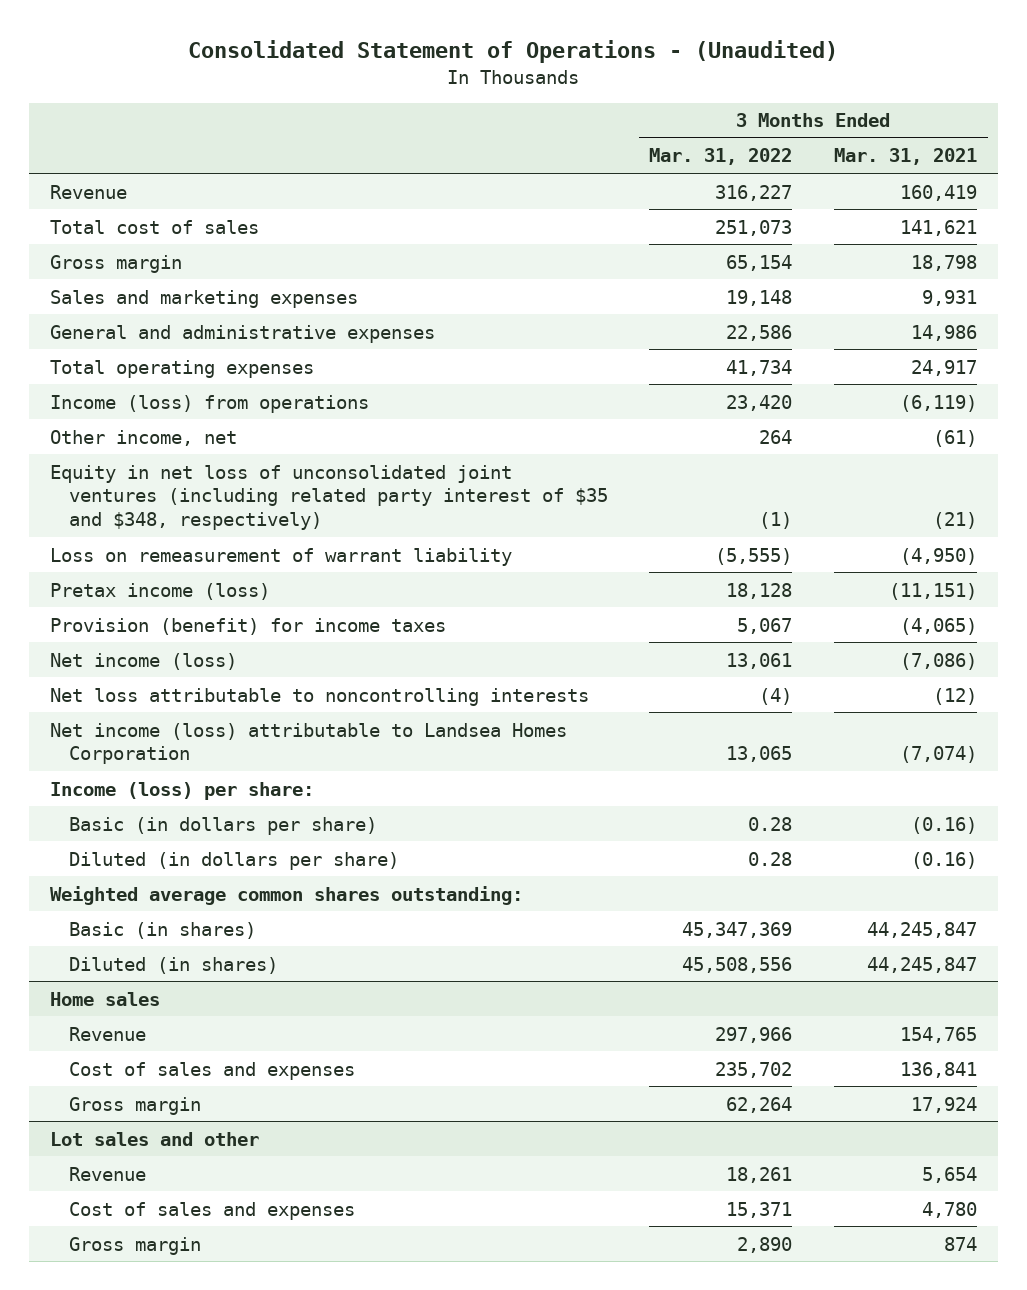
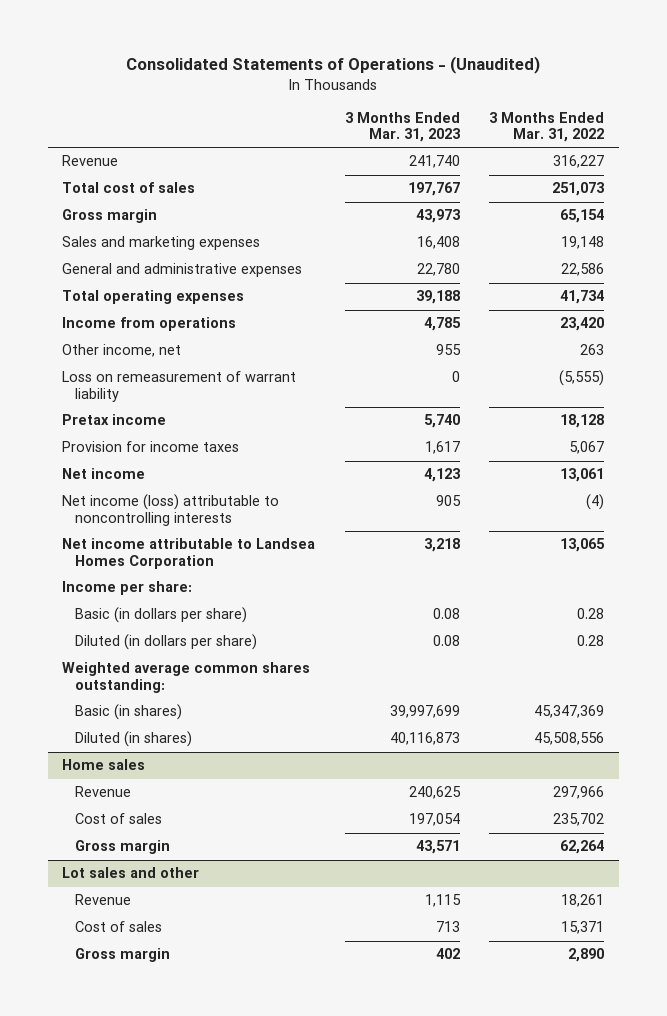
- Consolidated Statement of Operations - (Unaudited)
+ Consolidated Statements of Operations - (Unaudited)
- | 3 Months Ended Mar. 31, 2022 | 3 Months Ended Mar. 31, 2021
+ | 3 Months Ended Mar. 31, 2023 | 3 Months Ended Mar. 31, 2022
- Income (loss) from operations | 23,420 | (6,119)
- Other income, net | 264 | (61)
- Equity in net loss of unconsolidated joint ventures (including related party interest of $35 and $348, respectively) | (1) | (21)
+ Income from operations | 4,785 | 23,420
+ Other income, net | 955 | 263
- Pretax income (loss) | 18,128 | (11,151)
- Provision (benefit) for income taxes | 5,067 | (4,065)
- Net income (loss) | 13,061 | (7,086)
- Net loss attributable to noncontrolling interests | (4) | (12)
- Net income (loss) attributable to Landsea Homes Corporation | 13,065 | (7,074)
- Income (loss) per share:
+ Pretax income | 5,740 | 18,128
+ Provision for income taxes | 1,617 | 5,067
+ Net income | 4,123 | 13,061
+ Net income (loss) attributable to noncontrolling interests | 905 | (4)
+ Net income attributable to Landsea Homes Corporation | 3,218 | 13,065
+ Income per share:
@ Home sales
- Cost of sales and expenses | 235,702 | 136,841
+ Cost of sales | 197,054 | 235,702
@ Lot sales and other
- Cost of sales and expenses | 15,371 | 4,780
+ Cost of sales | 713 | 15,371

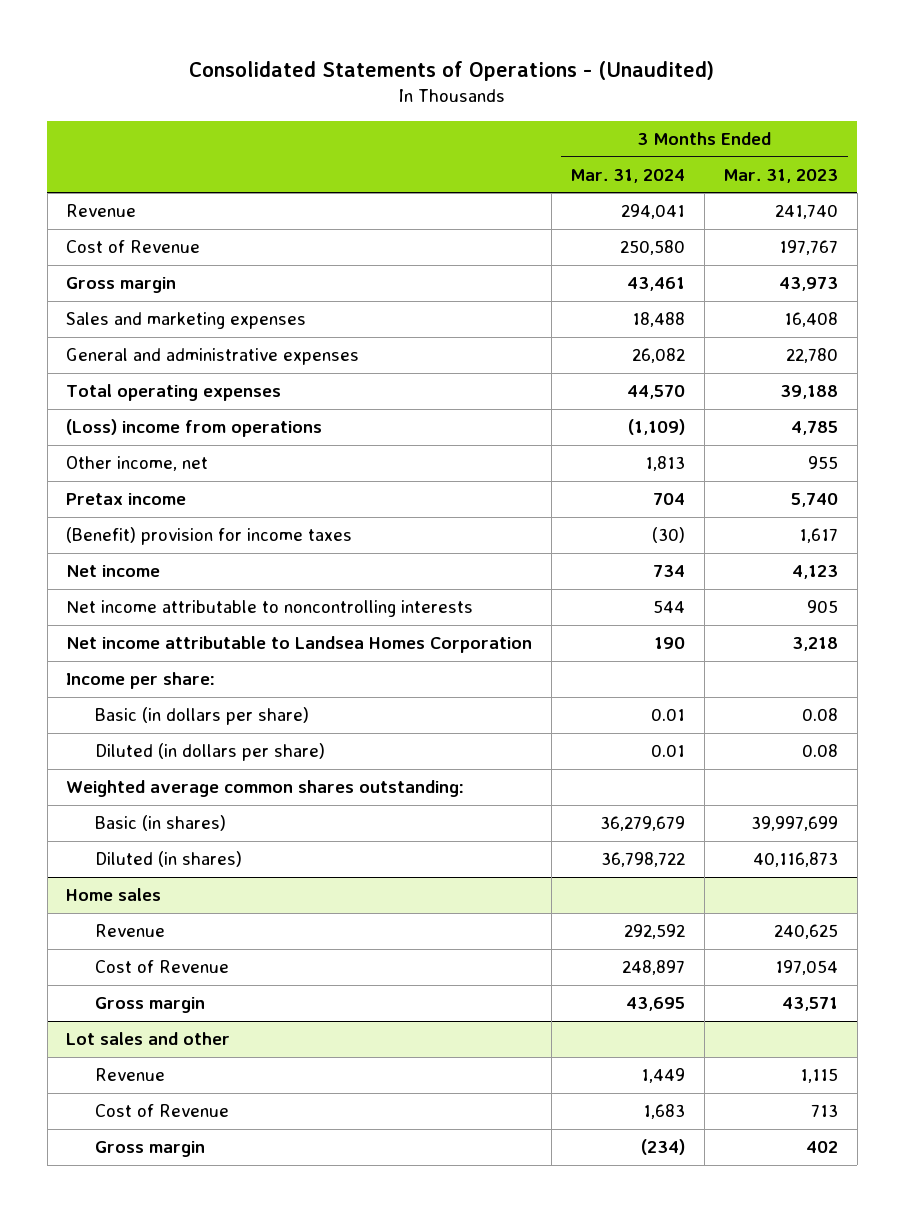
- | 3 Months Ended Mar. 31, 2023 | 3 Months Ended Mar. 31, 2022
+ | 3 Months Ended Mar. 31, 2024 | 3 Months Ended Mar. 31, 2023
- Total cost of sales | 197,767 | 251,073
+ Cost of Revenue | 250,580 | 197,767
- Income from operations | 4,785 | 23,420
+ (Loss) income from operations | (1,109) | 4,785
- Loss on remeasurement of warrant liability | 0 | (5,555)
- Provision for income taxes | 1,617 | 5,067
+ (Benefit) provision for income taxes | (30) | 1,617
- Net income (loss) attributable to noncontrolling interests | 905 | (4)
+ Net income attributable to noncontrolling interests | 544 | 905
@ Home sales
- Cost of sales | 197,054 | 235,702
+ Cost of Revenue | 248,897 | 197,054
@ Lot sales and other
- Cost of sales | 713 | 15,371
+ Cost of Revenue | 1,683 | 713

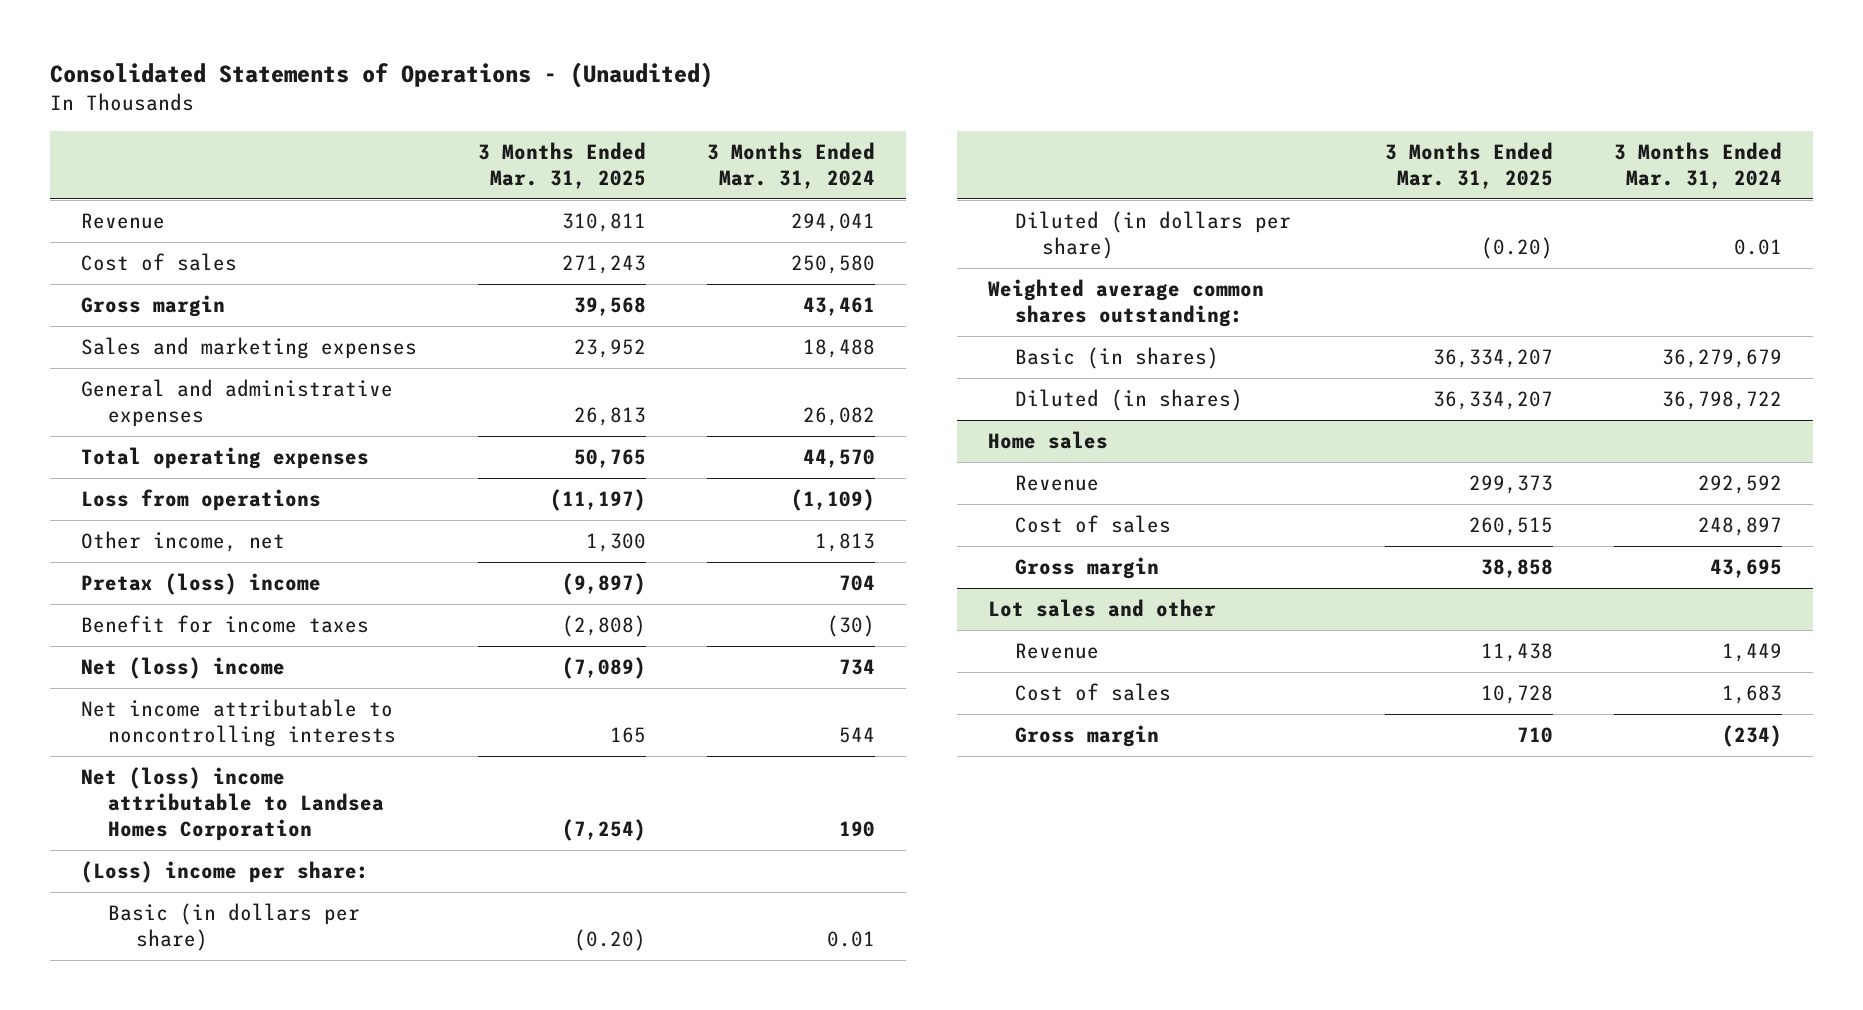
- | 3 Months Ended Mar. 31, 2024 | 3 Months Ended Mar. 31, 2023
+ | 3 Months Ended Mar. 31, 2025 | 3 Months Ended Mar. 31, 2024
- Cost of Revenue | 250,580 | 197,767
+ Cost of sales | 271,243 | 250,580
- (Loss) income from operations | (1,109) | 4,785
+ Loss from operations | (11,197) | (1,109)
- Pretax income | 704 | 5,740
- (Benefit) provision for income taxes | (30) | 1,617
- Net income | 734 | 4,123
+ Pretax (loss) income | (9,897) | 704
+ Benefit for income taxes | (2,808) | (30)
+ Net (loss) income | (7,089) | 734
- Net income attributable to Landsea Homes Corporation | 190 | 3,218
- Income per share:
+ Net (loss) income attributable to Landsea Homes Corporation | (7,254) | 190
+ (Loss) income per share:
@ Home sales
- Cost of Revenue | 248,897 | 197,054
+ Cost of sales | 260,515 | 248,897
@ Lot sales and other
- Cost of Revenue | 1,683 | 713
+ Cost of sales | 10,728 | 1,683

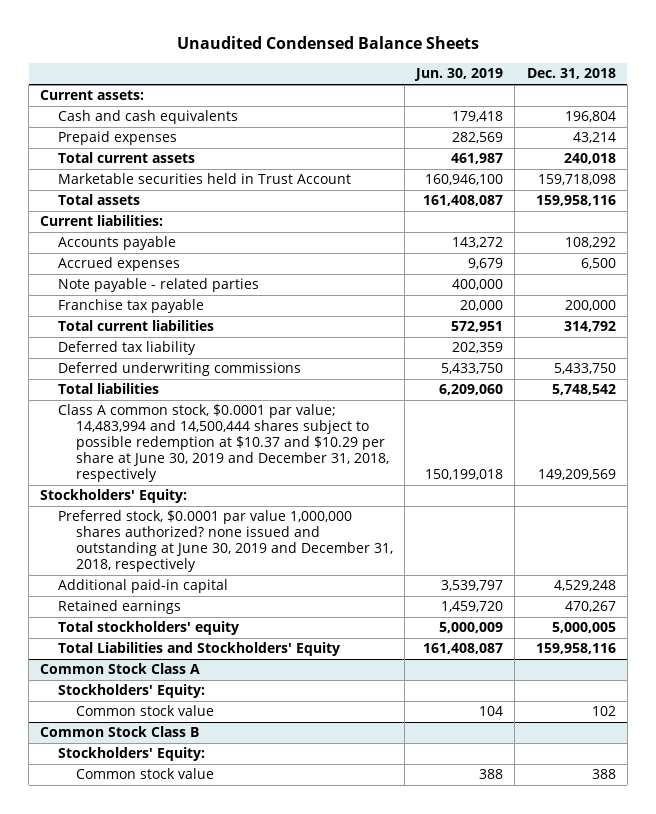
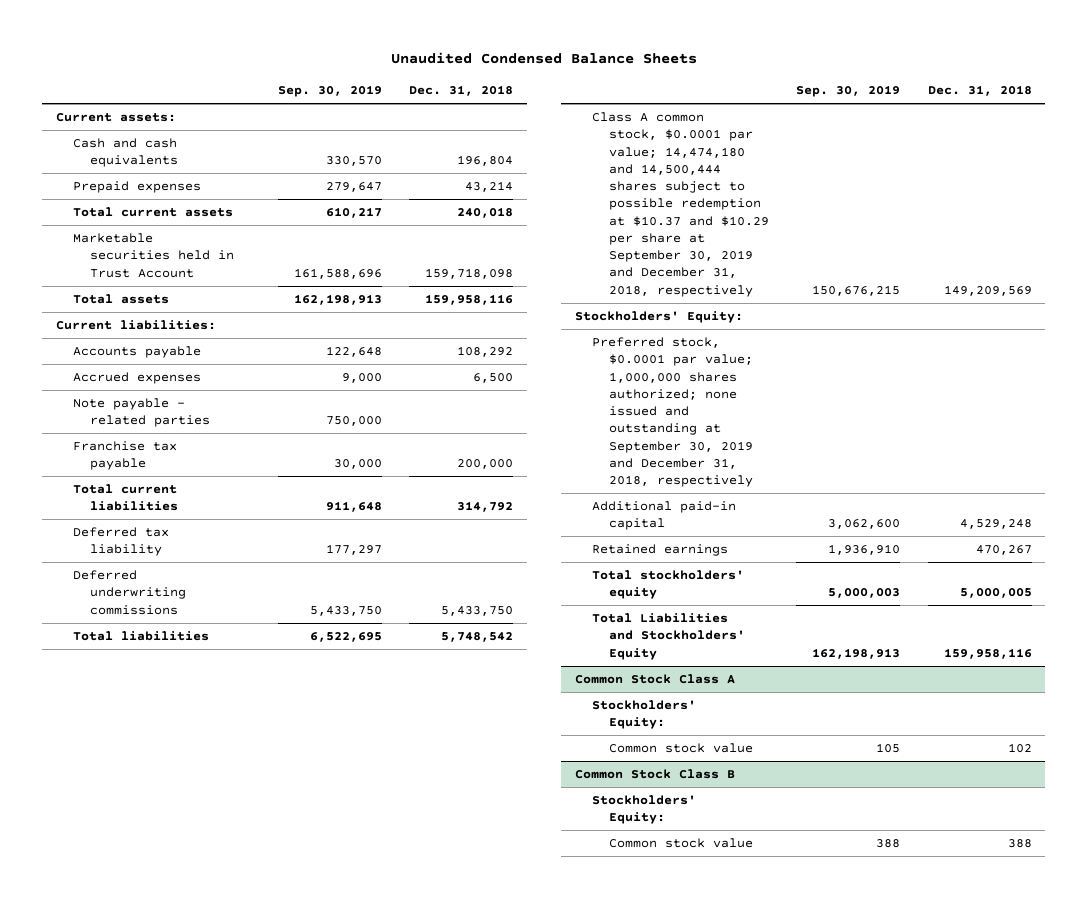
- | Jun. 30, 2019 | Dec. 31, 2018
+ | Sep. 30, 2019 | Dec. 31, 2018
- Class A common stock, $0.0001 par value; 14,483,994 and 14,500,444 shares subject to possible redemption at $10.37 and $10.29 per share at June 30, 2019 and December 31, 2018, respectively | 150,199,018 | 149,209,569
+ Class A common stock, $0.0001 par value; 14,474,180 and 14,500,444 shares subject to possible redemption at $10.37 and $10.29 per share at September 30, 2019 and December 31, 2018, respectively | 150,676,215 | 149,209,569
- Preferred stock, $0.0001 par value 1,000,000 shares authorized? none issued and outstanding at June 30, 2019 and December 31, 2018, respectively
+ Preferred stock, $0.0001 par value; 1,000,000 shares authorized; none issued and outstanding at September 30, 2019 and December 31, 2018, respectively

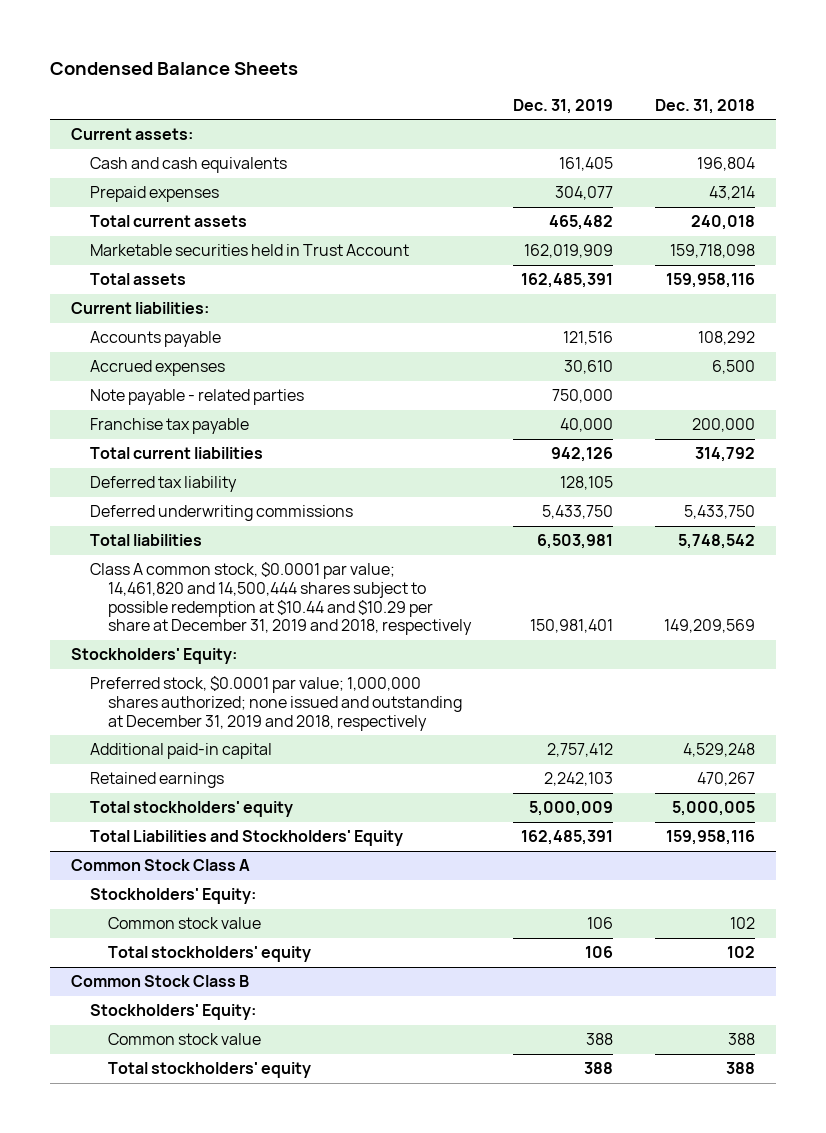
- Unaudited Condensed Balance Sheets
+ Condensed Balance Sheets
- | Sep. 30, 2019 | Dec. 31, 2018
+ | Dec. 31, 2019 | Dec. 31, 2018
- Class A common stock, $0.0001 par value; 14,474,180 and 14,500,444 shares subject to possible redemption at $10.37 and $10.29 per share at September 30, 2019 and December 31, 2018, respectively | 150,676,215 | 149,209,569
+ Class A common stock, $0.0001 par value; 14,461,820 and 14,500,444 shares subject to possible redemption at $10.44 and $10.29 per share at December 31, 2019 and 2018, respectively | 150,981,401 | 149,209,569
- Preferred stock, $0.0001 par value; 1,000,000 shares authorized; none issued and outstanding at September 30, 2019 and December 31, 2018, respectively
+ Preferred stock, $0.0001 par value; 1,000,000 shares authorized; none issued and outstanding at December 31, 2019 and 2018, respectively
@ Common Stock Class A
+ Total stockholders' equity | 106 | 102
@ Common Stock Class B
+ Total stockholders' equity | 388 | 388

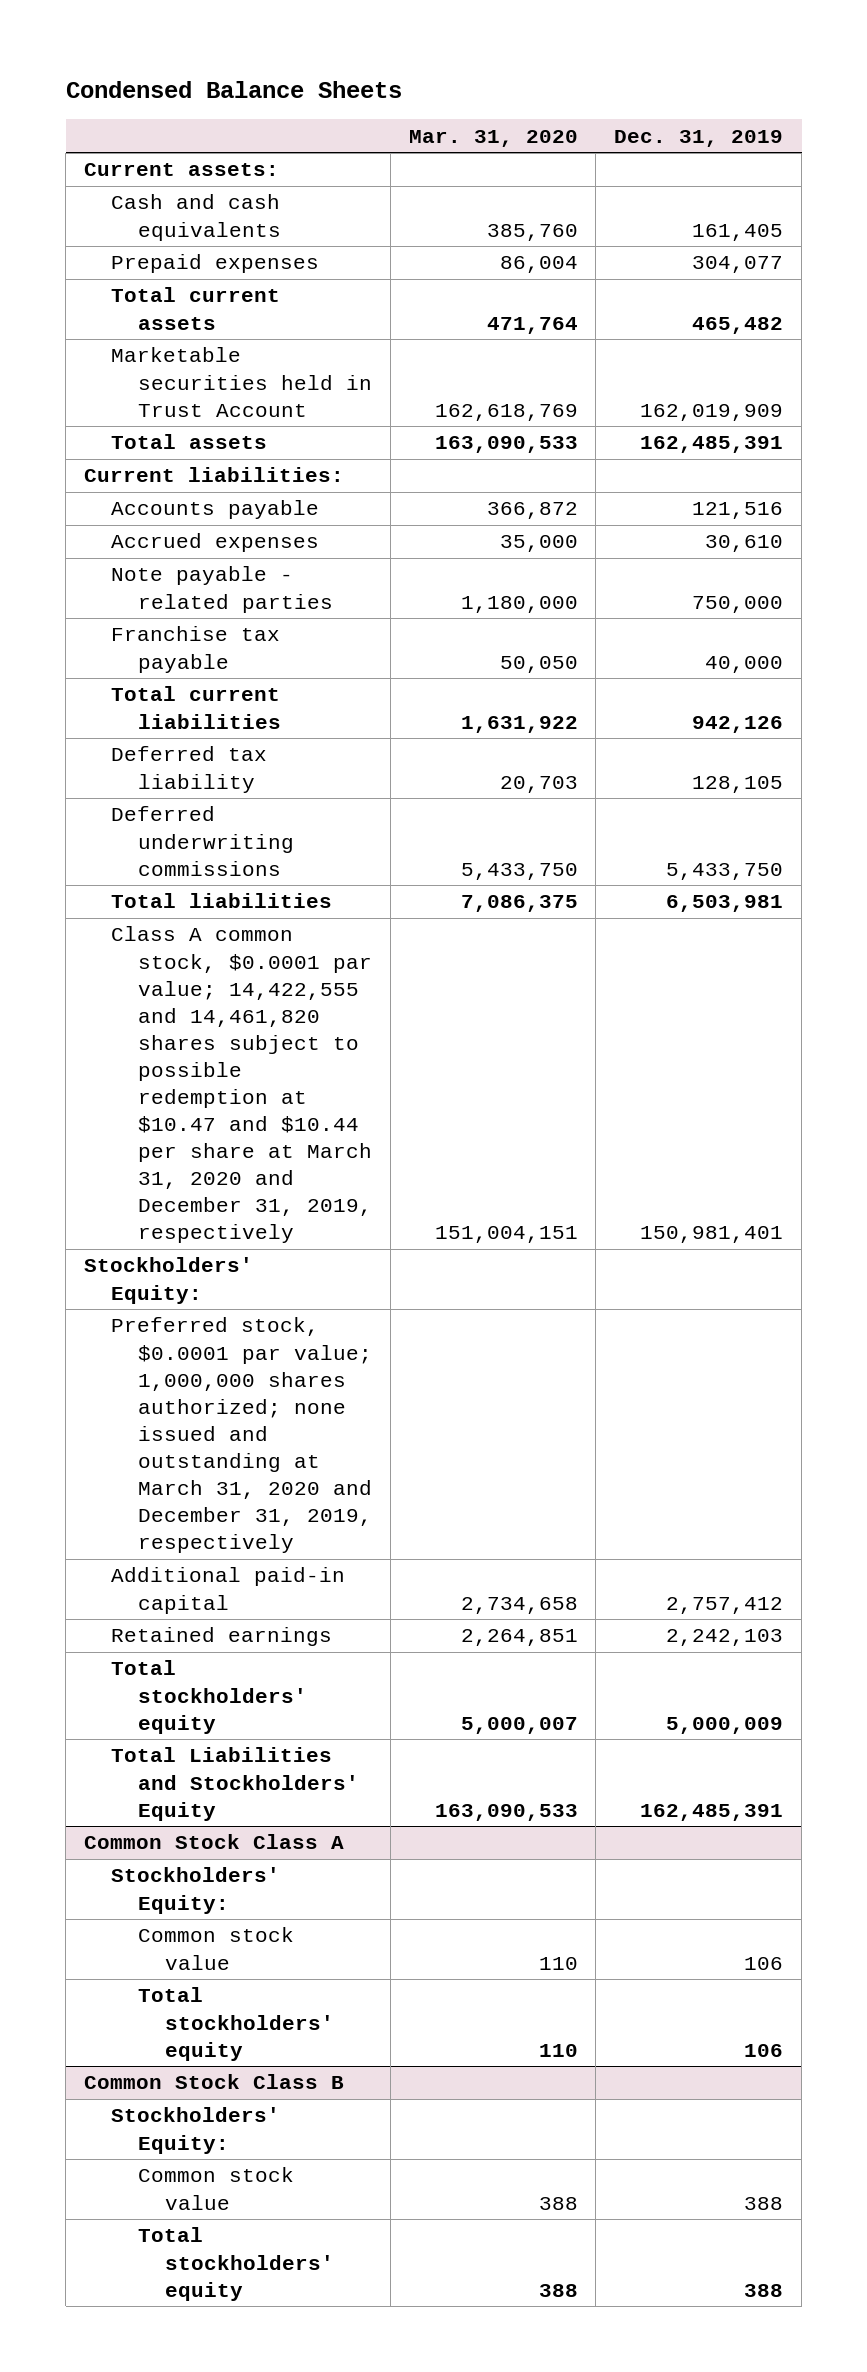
- | Dec. 31, 2019 | Dec. 31, 2018
+ | Mar. 31, 2020 | Dec. 31, 2019
- Class A common stock, $0.0001 par value; 14,461,820 and 14,500,444 shares subject to possible redemption at $10.44 and $10.29 per share at December 31, 2019 and 2018, respectively | 150,981,401 | 149,209,569
+ Class A common stock, $0.0001 par value; 14,422,555 and 14,461,820 shares subject to possible redemption at $10.47 and $10.44 per share at March 31, 2020 and December 31, 2019, respectively | 151,004,151 | 150,981,401
- Preferred stock, $0.0001 par value; 1,000,000 shares authorized; none issued and outstanding at December 31, 2019 and 2018, respectively
+ Preferred stock, $0.0001 par value; 1,000,000 shares authorized; none issued and outstanding at March 31, 2020 and December 31, 2019, respectively

